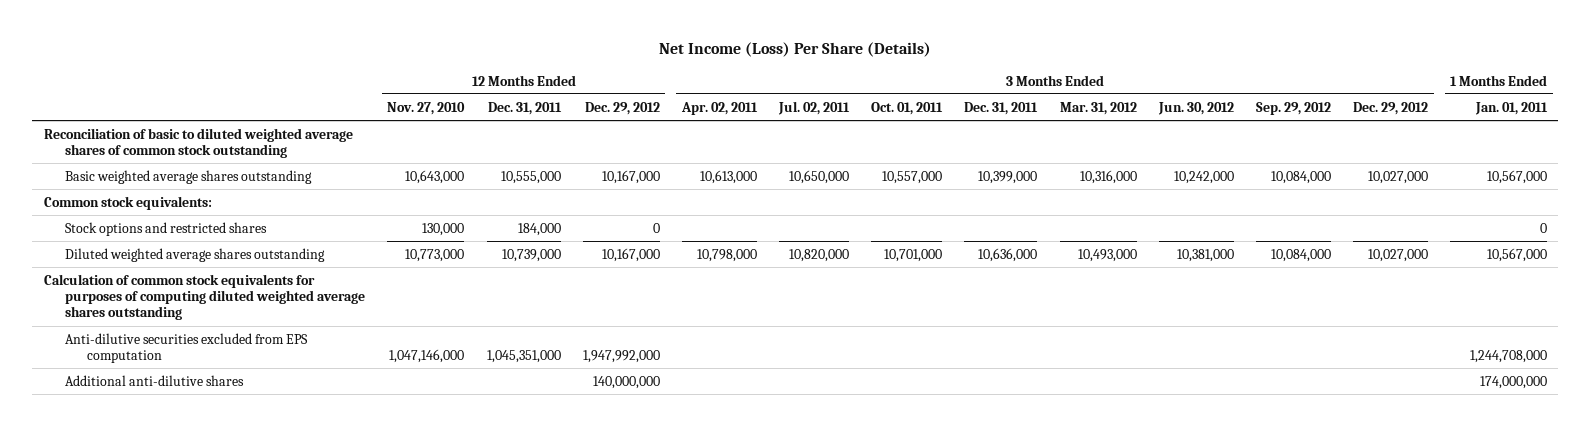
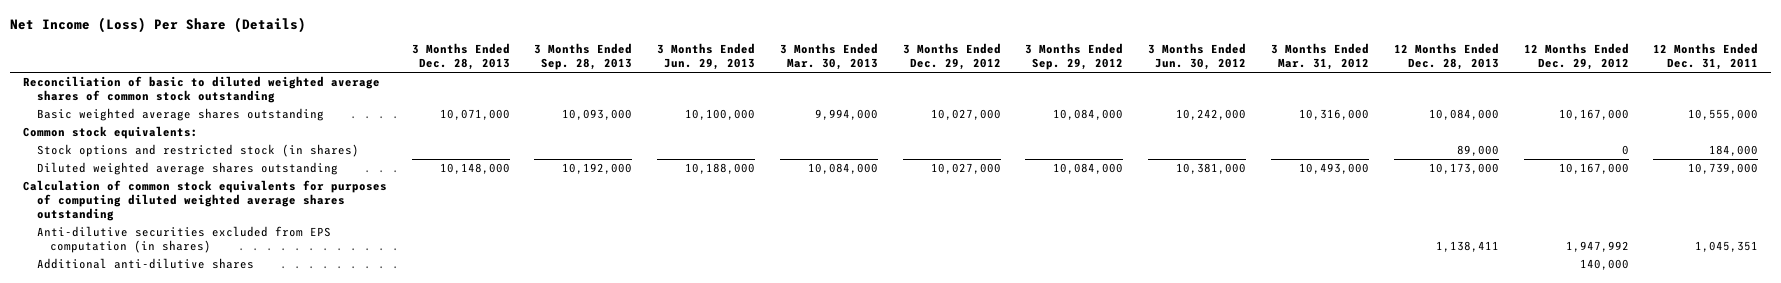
- | 12 Months Ended Nov. 27, 2010 | 12 Months Ended Dec. 31, 2011 | 12 Months Ended Dec. 29, 2012 | 3 Months Ended Apr. 02, 2011 | 3 Months Ended Jul. 02, 2011 | 3 Months Ended Oct. 01, 2011 | 3 Months Ended Dec. 31, 2011 | 3 Months Ended Mar. 31, 2012 | 3 Months Ended Jun. 30, 2012 | 3 Months Ended Sep. 29, 2012 | 3 Months Ended Dec. 29, 2012 | 1 Months Ended Jan. 01, 2011
+ | 3 Months Ended Dec. 28, 2013 | 3 Months Ended Sep. 28, 2013 | 3 Months Ended Jun. 29, 2013 | 3 Months Ended Mar. 30, 2013 | 3 Months Ended Dec. 29, 2012 | 3 Months Ended Sep. 29, 2012 | 3 Months Ended Jun. 30, 2012 | 3 Months Ended Mar. 31, 2012 | 12 Months Ended Dec. 28, 2013 | 12 Months Ended Dec. 29, 2012 | 12 Months Ended Dec. 31, 2011
- Stock options and restricted shares | 130,000 | 184,000 | 0 | | | | | | | | | 0
+ Stock options and restricted stock (in shares) | | | | | | | | | 89,000 | 0 | 184,000
- Anti-dilutive securities excluded from EPS computation | 1,047,146,000 | 1,045,351,000 | 1,947,992,000 | | | | | | | | | 1,244,708,000
- Additional anti-dilutive shares | | | 140,000,000 | | | | | | | | | 174,000,000
+ Anti-dilutive securities excluded from EPS computation (in shares) | | | | | | | | | 1,138,411 | 1,947,992 | 1,045,351
+ Additional anti-dilutive shares | | | | | | | | | | 140,000 |

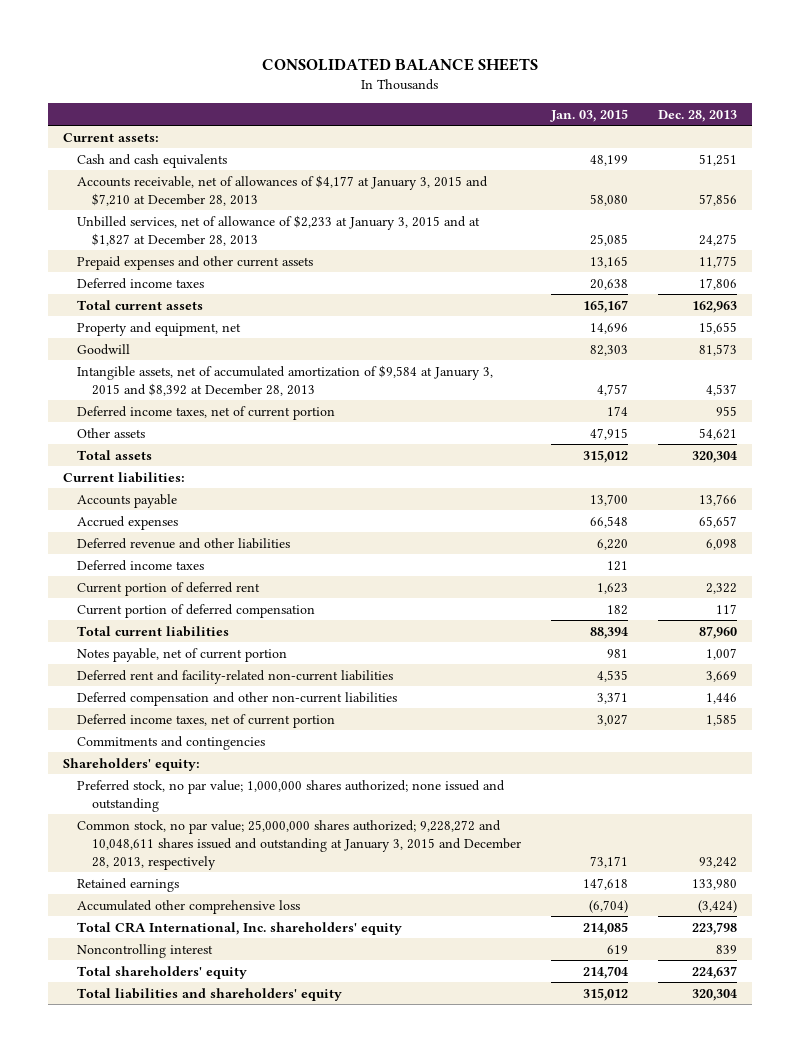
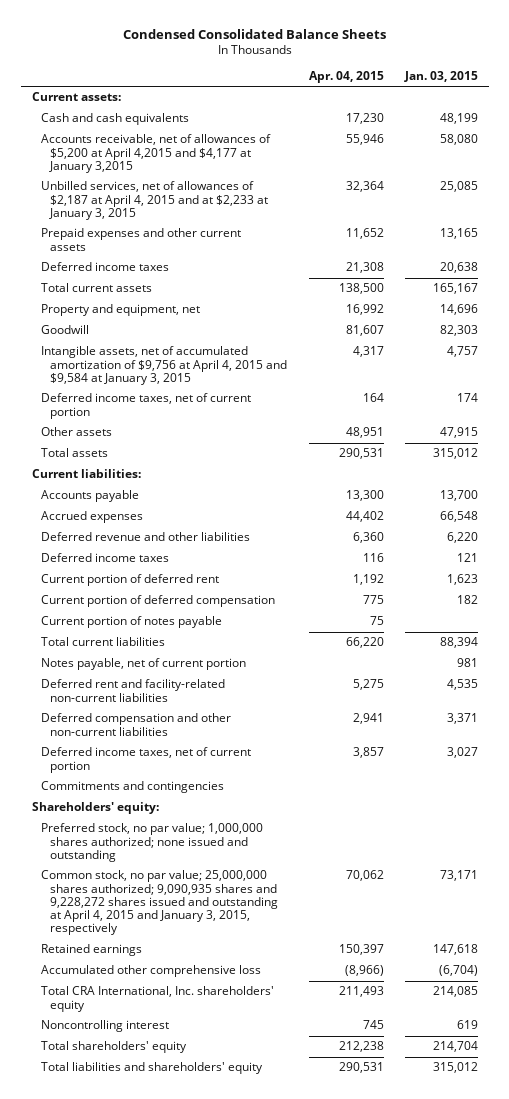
- CONSOLIDATED BALANCE SHEETS
+ Condensed Consolidated Balance Sheets
- | Jan. 03, 2015 | Dec. 28, 2013
+ | Apr. 04, 2015 | Jan. 03, 2015
- Accounts receivable, net of allowances of $4,177 at January 3, 2015 and $7,210 at December 28, 2013 | 58,080 | 57,856
- Unbilled services, net of allowance of $2,233 at January 3, 2015 and at $1,827 at December 28, 2013 | 25,085 | 24,275
+ Accounts receivable, net of allowances of $5,200 at April 4,2015 and $4,177 at January 3,2015 | 55,946 | 58,080
+ Unbilled services, net of allowances of $2,187 at April 4, 2015 and at $2,233 at January 3, 2015 | 32,364 | 25,085
- Intangible assets, net of accumulated amortization of $9,584 at January 3, 2015 and $8,392 at December 28, 2013 | 4,757 | 4,537
+ Intangible assets, net of accumulated amortization of $9,756 at April 4, 2015 and $9,584 at January 3, 2015 | 4,317 | 4,757
+ Current portion of notes payable | 75 |
- Common stock, no par value; 25,000,000 shares authorized; 9,228,272 and 10,048,611 shares issued and outstanding at January 3, 2015 and December 28, 2013, respectively | 73,171 | 93,242
+ Common stock, no par value; 25,000,000 shares authorized; 9,090,935 shares and 9,228,272 shares issued and outstanding at April 4, 2015 and January 3, 2015, respectively | 70,062 | 73,171

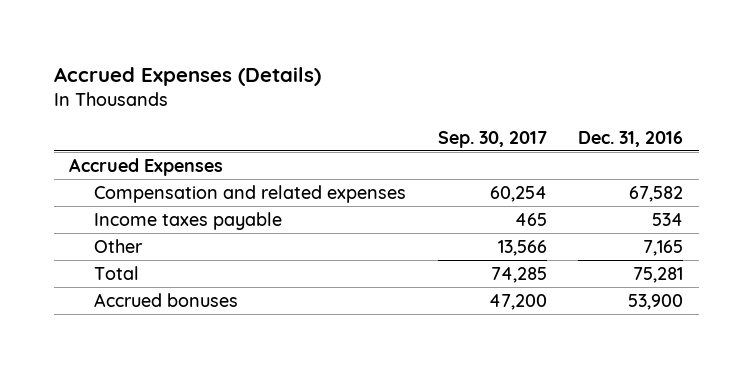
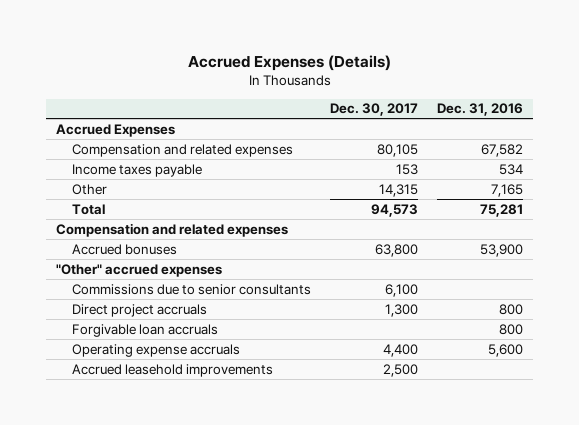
- | Sep. 30, 2017 | Dec. 31, 2016
+ | Dec. 30, 2017 | Dec. 31, 2016
+ Compensation and related expenses
+ "Other" accrued expenses
+ Commissions due to senior consultants | 6,100 |
+ Direct project accruals | 1,300 | 800
+ Forgivable loan accruals | | 800
+ Operating expense accruals | 4,400 | 5,600
+ Accrued leasehold improvements | 2,500 |

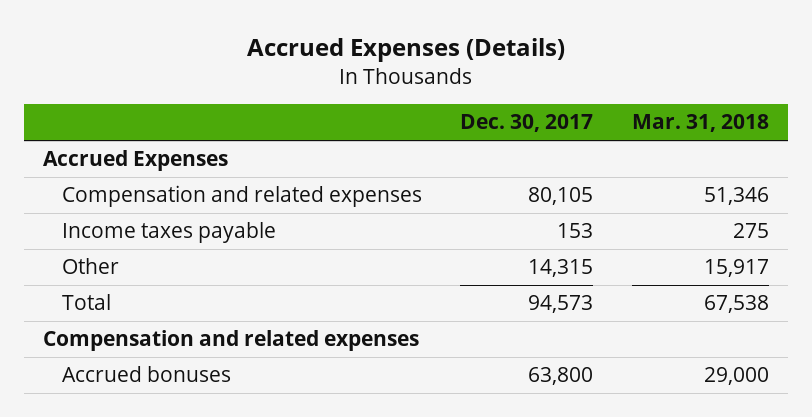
- | Dec. 30, 2017 | Dec. 31, 2016
+ | Dec. 30, 2017 | Mar. 31, 2018
- "Other" accrued expenses
- Commissions due to senior consultants | 6,100 |
- Direct project accruals | 1,300 | 800
- Forgivable loan accruals | | 800
- Operating expense accruals | 4,400 | 5,600
- Accrued leasehold improvements | 2,500 |

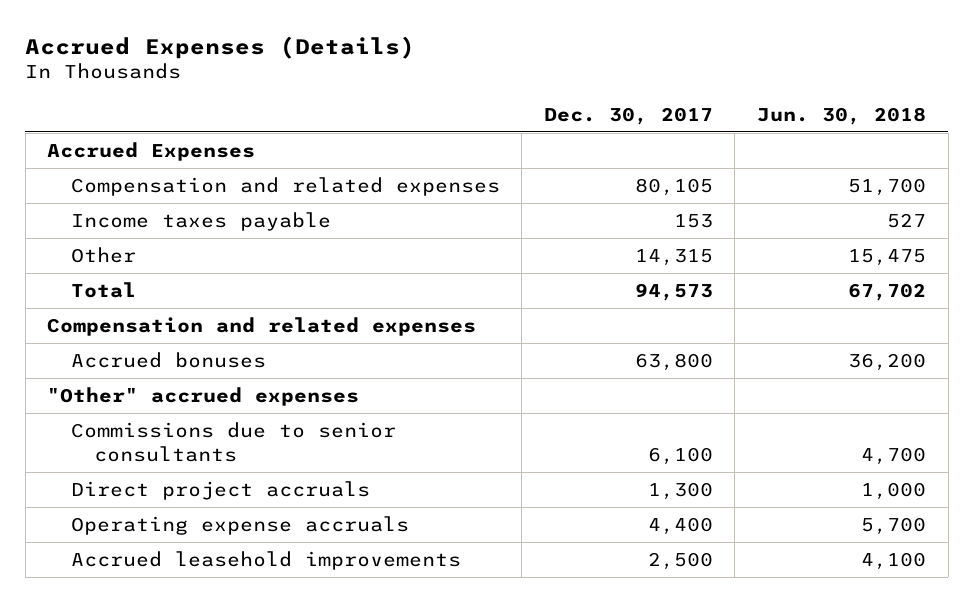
- | Dec. 30, 2017 | Mar. 31, 2018
+ | Dec. 30, 2017 | Jun. 30, 2018
+ "Other" accrued expenses
+ Commissions due to senior consultants | 6,100 | 4,700
+ Direct project accruals | 1,300 | 1,000
+ Operating expense accruals | 4,400 | 5,700
+ Accrued leasehold improvements | 2,500 | 4,100

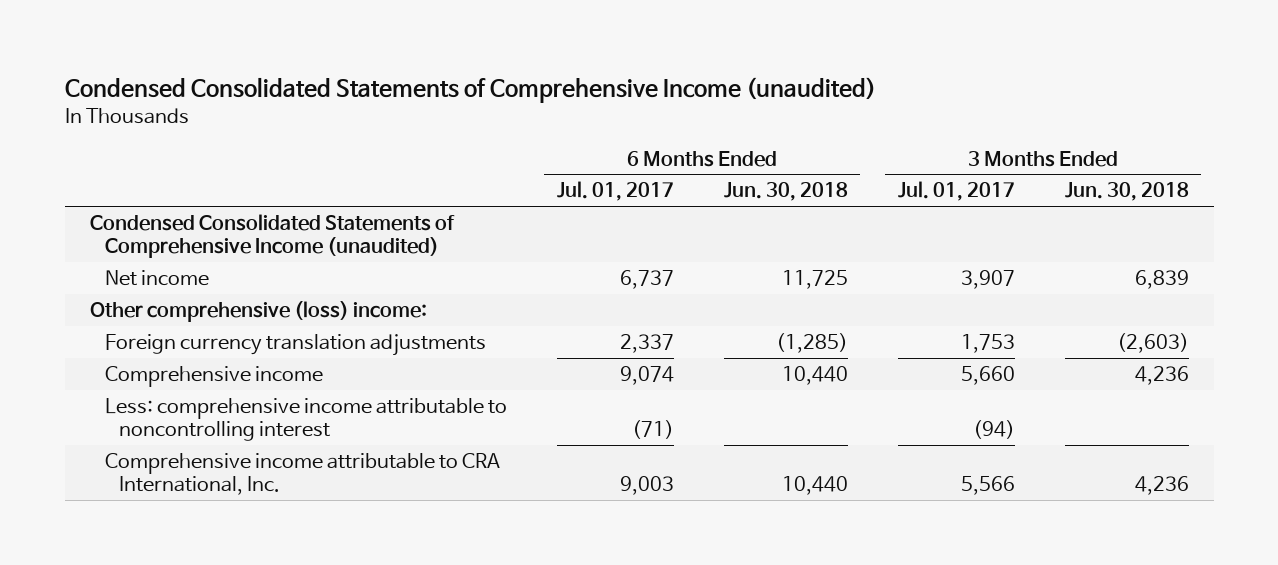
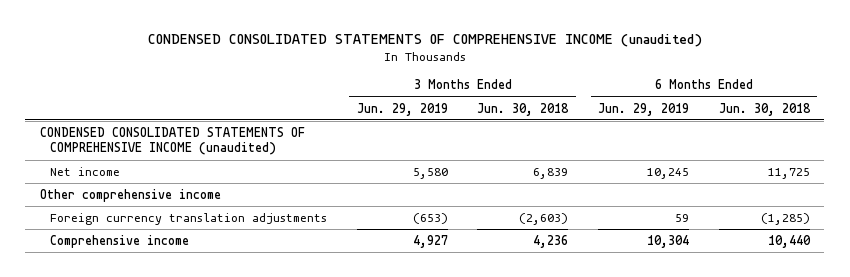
- Condensed Consolidated Statements of Comprehensive Income (unaudited)
+ CONDENSED CONSOLIDATED STATEMENTS OF COMPREHENSIVE INCOME (unaudited)
- | 6 Months Ended Jul. 01, 2017 | 6 Months Ended Jun. 30, 2018 | 3 Months Ended Jul. 01, 2017 | 3 Months Ended Jun. 30, 2018
+ | 3 Months Ended Jun. 29, 2019 | 3 Months Ended Jun. 30, 2018 | 6 Months Ended Jun. 29, 2019 | 6 Months Ended Jun. 30, 2018
- Condensed Consolidated Statements of Comprehensive Income (unaudited)
+ CONDENSED CONSOLIDATED STATEMENTS OF COMPREHENSIVE INCOME (unaudited)
- Other comprehensive (loss) income:
+ Other comprehensive income
- Less: comprehensive income attributable to noncontrolling interest | (71) | | (94) |
- Comprehensive income attributable to CRA International, Inc. | 9,003 | 10,440 | 5,566 | 4,236

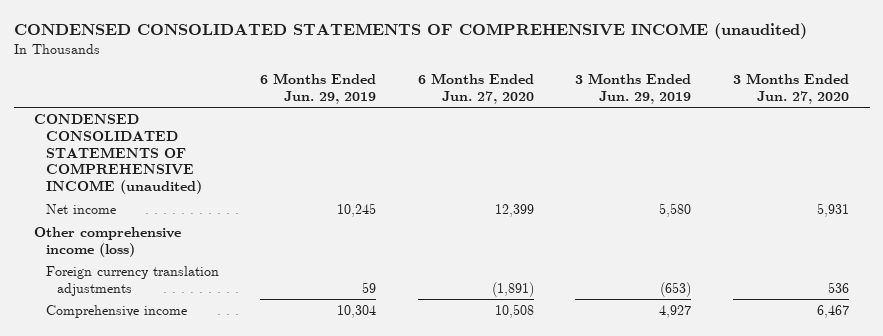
- | 3 Months Ended Jun. 29, 2019 | 3 Months Ended Jun. 30, 2018 | 6 Months Ended Jun. 29, 2019 | 6 Months Ended Jun. 30, 2018
+ | 6 Months Ended Jun. 29, 2019 | 6 Months Ended Jun. 27, 2020 | 3 Months Ended Jun. 29, 2019 | 3 Months Ended Jun. 27, 2020
- Other comprehensive income
+ Other comprehensive income (loss)

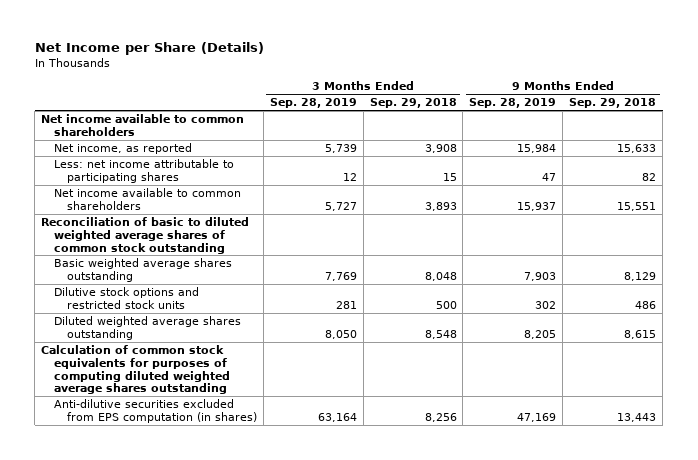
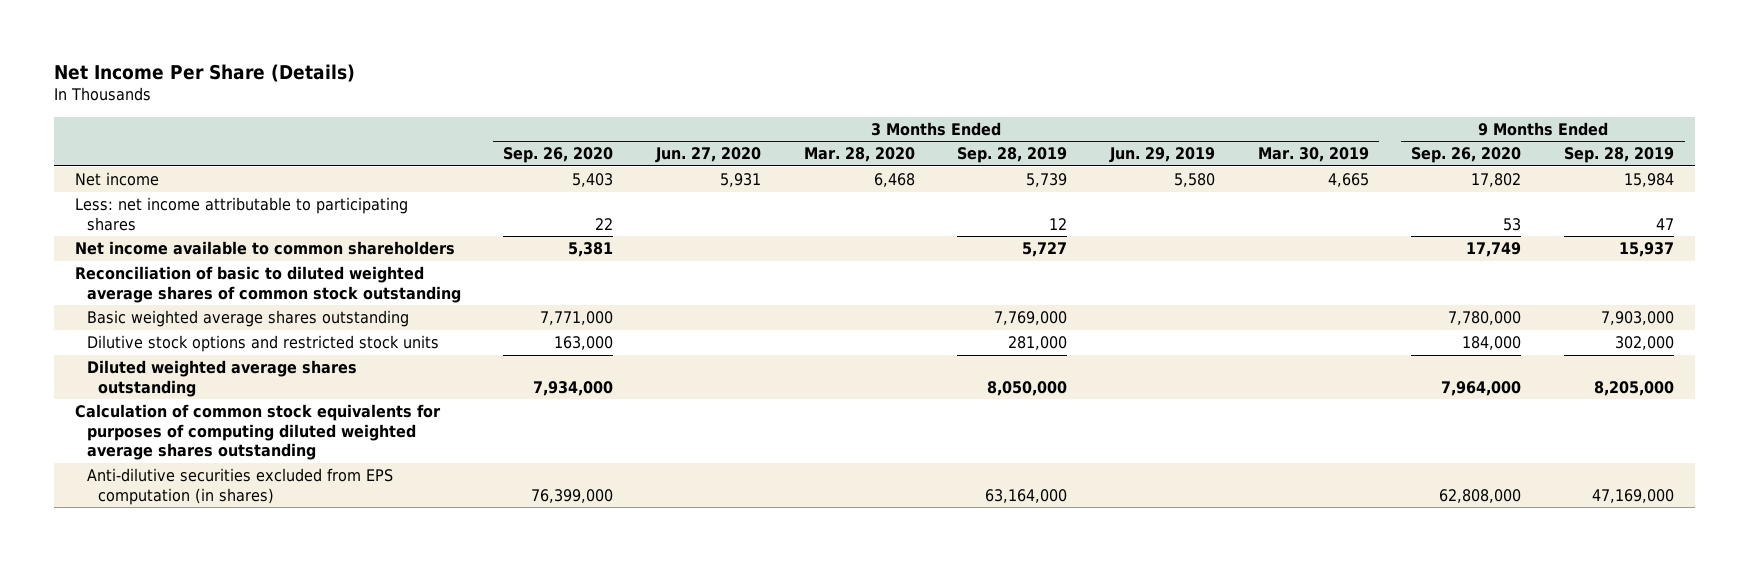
- Net Income per Share (Details)
+ Net Income Per Share (Details)
- | 3 Months Ended Sep. 28, 2019 | 3 Months Ended Sep. 29, 2018 | 9 Months Ended Sep. 28, 2019 | 9 Months Ended Sep. 29, 2018
+ | 3 Months Ended Sep. 26, 2020 | 3 Months Ended Jun. 27, 2020 | 3 Months Ended Mar. 28, 2020 | 3 Months Ended Sep. 28, 2019 | 3 Months Ended Jun. 29, 2019 | 3 Months Ended Mar. 30, 2019 | 9 Months Ended Sep. 26, 2020 | 9 Months Ended Sep. 28, 2019
- Net income available to common shareholders
- Net income, as reported | 5,739 | 3,908 | 15,984 | 15,633
+ Net income | 5,403 | 5,931 | 6,468 | 5,739 | 5,580 | 4,665 | 17,802 | 15,984
- Basic weighted average shares outstanding | 7,769 | 8,048 | 7,903 | 8,129
- Dilutive stock options and restricted stock units | 281 | 500 | 302 | 486
- Diluted weighted average shares outstanding | 8,050 | 8,548 | 8,205 | 8,615
+ Basic weighted average shares outstanding | 7,771,000 | | | 7,769,000 | | | 7,780,000 | 7,903,000
+ Dilutive stock options and restricted stock units | 163,000 | | | 281,000 | | | 184,000 | 302,000
+ Diluted weighted average shares outstanding | 7,934,000 | | | 8,050,000 | | | 7,964,000 | 8,205,000
- Anti-dilutive securities excluded from EPS computation (in shares) | 63,164 | 8,256 | 47,169 | 13,443
+ Anti-dilutive securities excluded from EPS computation (in shares) | 76,399,000 | | | 63,164,000 | | | 62,808,000 | 47,169,000

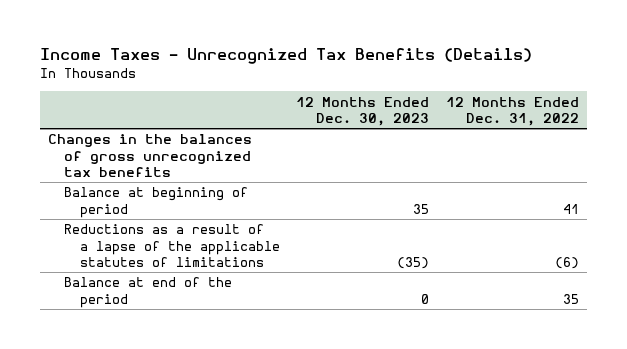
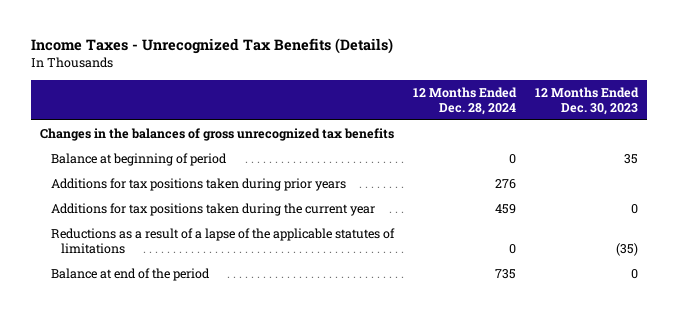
- | 12 Months Ended Dec. 30, 2023 | 12 Months Ended Dec. 31, 2022
+ | 12 Months Ended Dec. 28, 2024 | 12 Months Ended Dec. 30, 2023
+ Additions for tax positions taken during prior years | 276 |
+ Additions for tax positions taken during the current year | 459 | 0

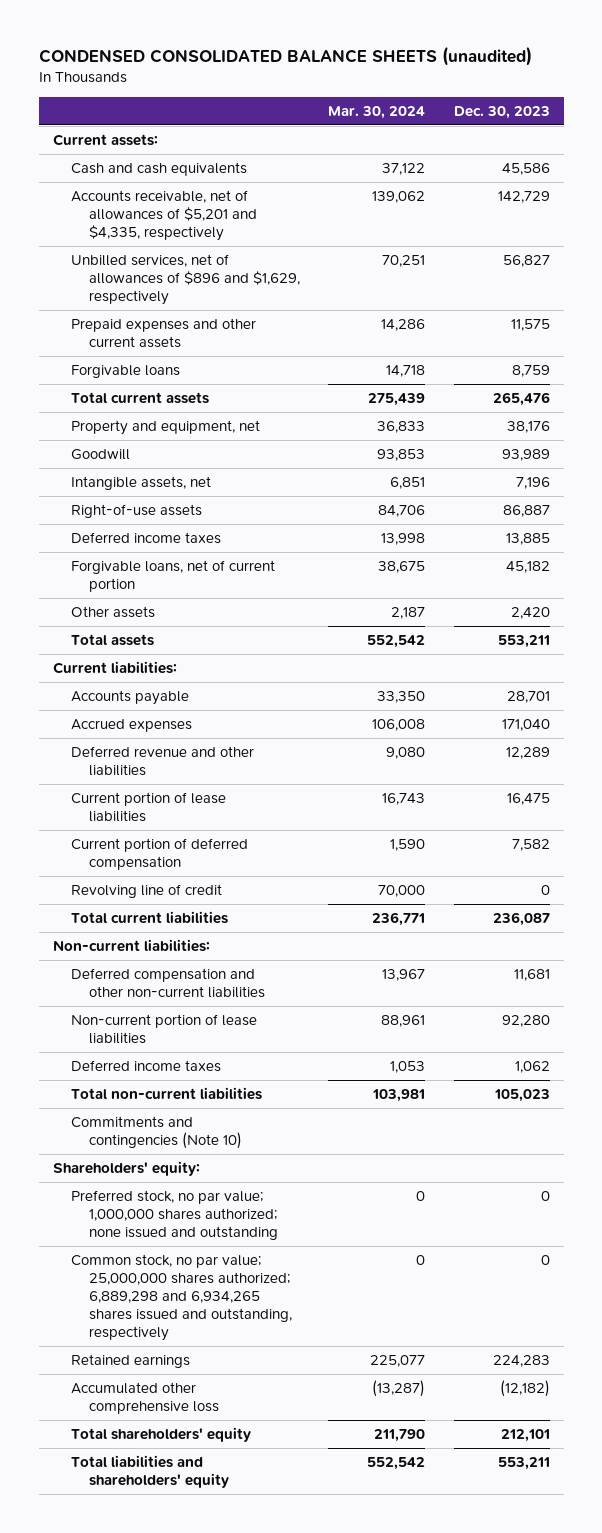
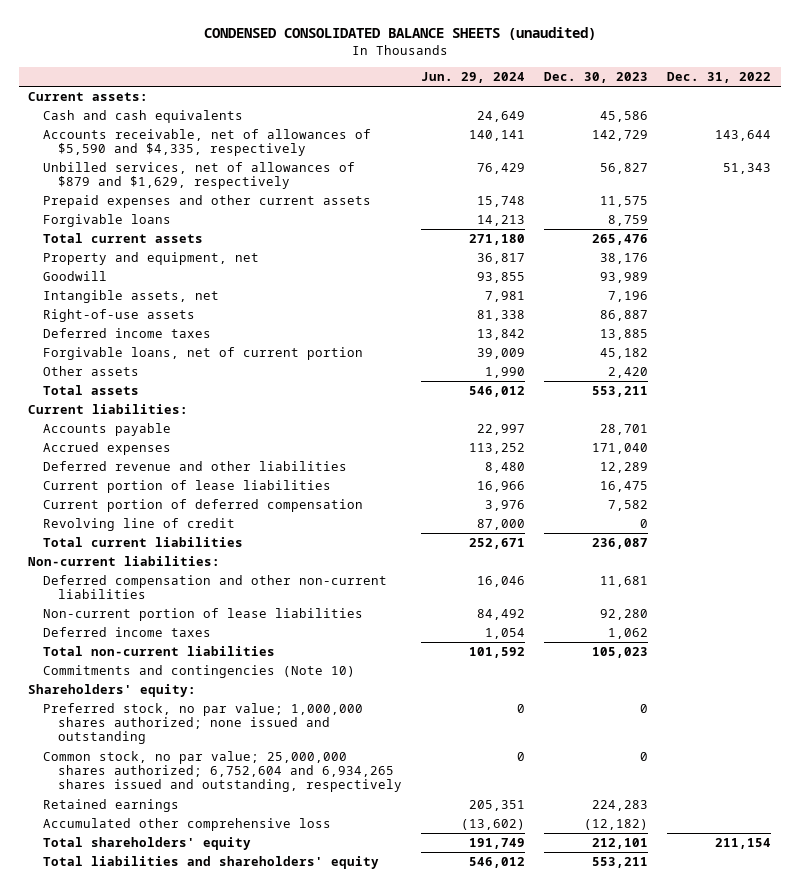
- | Mar. 30, 2024 | Dec. 30, 2023
+ | Jun. 29, 2024 | Dec. 30, 2023 | Dec. 31, 2022
- Accounts receivable, net of allowances of $5,201 and $4,335, respectively | 139,062 | 142,729
- Unbilled services, net of allowances of $896 and $1,629, respectively | 70,251 | 56,827
+ Accounts receivable, net of allowances of $5,590 and $4,335, respectively | 140,141 | 142,729 | 143,644
+ Unbilled services, net of allowances of $879 and $1,629, respectively | 76,429 | 56,827 | 51,343
- Common stock, no par value; 25,000,000 shares authorized; 6,889,298 and 6,934,265 shares issued and outstanding, respectively | 0 | 0
+ Common stock, no par value; 25,000,000 shares authorized; 6,752,604 and 6,934,265 shares issued and outstanding, respectively | 0 | 0 |

